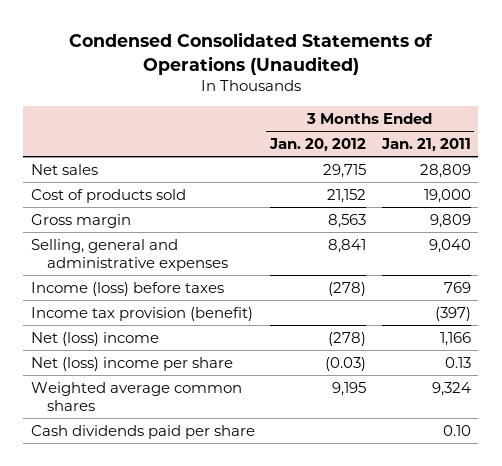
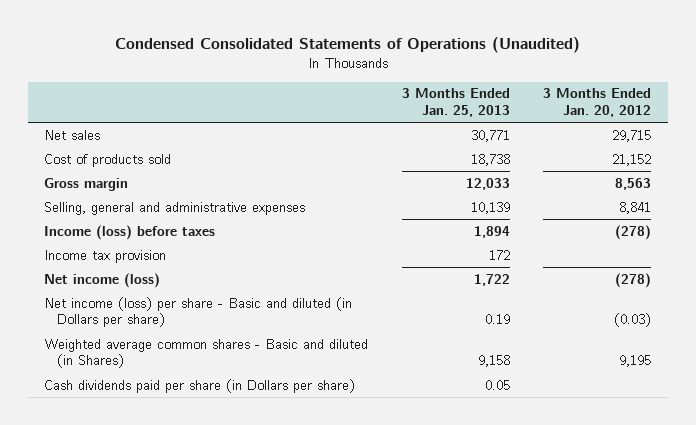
- | 3 Months Ended Jan. 20, 2012 | 3 Months Ended Jan. 21, 2011
+ | 3 Months Ended Jan. 25, 2013 | 3 Months Ended Jan. 20, 2012
- Income tax provision (benefit) | | (397)
- Net (loss) income | (278) | 1,166
- Net (loss) income per share | (0.03) | 0.13
- Weighted average common shares | 9,195 | 9,324
- Cash dividends paid per share | | 0.10
+ Income tax provision | 172 |
+ Net income (loss) | 1,722 | (278)
+ Net income (loss) per share - Basic and diluted (in Dollars per share) | 0.19 | (0.03)
+ Weighted average common shares - Basic and diluted (in Shares) | 9,158 | 9,195
+ Cash dividends paid per share (in Dollars per share) | 0.05 |

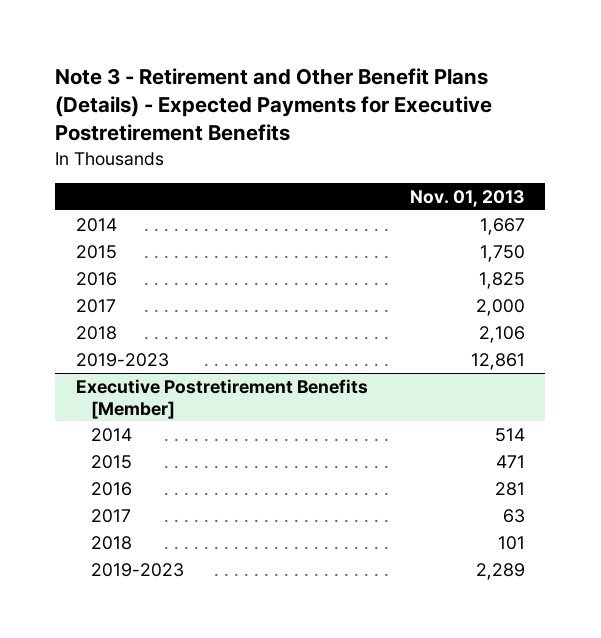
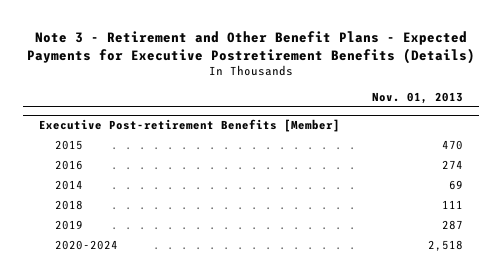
- Note 3 - Retirement and Other Benefit Plans (Details) - Expected Payments for Executive Postretirement Benefits
+ Note 3 - Retirement and Other Benefit Plans - Expected Payments for Executive Postretirement Benefits (Details)
- 2014 | 1,667
- 2015 | 1,750
- 2016 | 1,825
- 2017 | 2,000
- 2018 | 2,106
- 2019-2023 | 12,861
- Executive Postretirement Benefits [Member]
- 2014 | 514
- 2015 | 471
- 2016 | 281
- 2017 | 63
- 2018 | 101
- 2019-2023 | 2,289
+ Executive Post-retirement Benefits [Member]
+ 2015 | 470
+ 2016 | 274
+ 2014 | 69
+ 2018 | 111
+ 2019 | 287
+ 2020-2024 | 2,518

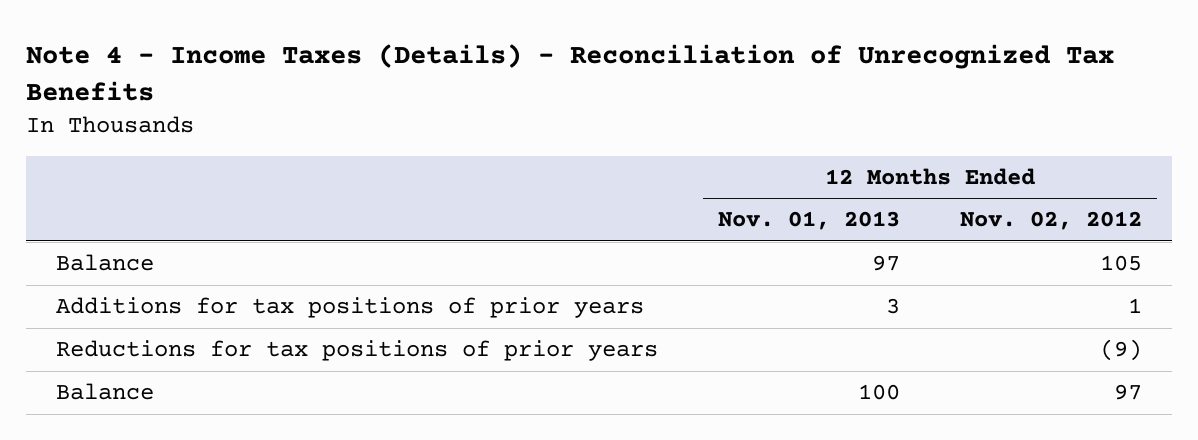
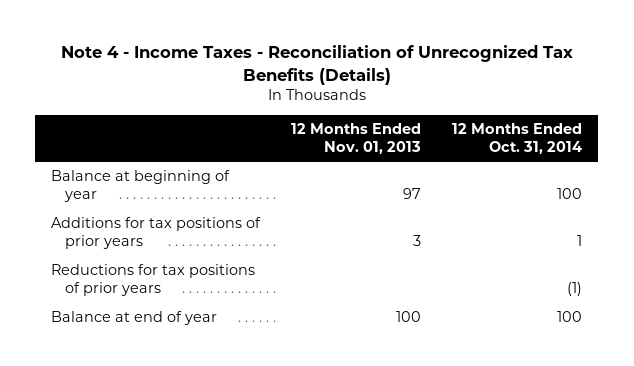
- Note 4 - Income Taxes (Details) - Reconciliation of Unrecognized Tax Benefits
+ Note 4 - Income Taxes - Reconciliation of Unrecognized Tax Benefits (Details)
- | 12 Months Ended Nov. 01, 2013 | 12 Months Ended Nov. 02, 2012
+ | 12 Months Ended Nov. 01, 2013 | 12 Months Ended Oct. 31, 2014
- Balance | 97 | 105
+ Balance at beginning of year | 97 | 100
- Balance | 100 | 97
+ Balance at end of year | 100 | 100

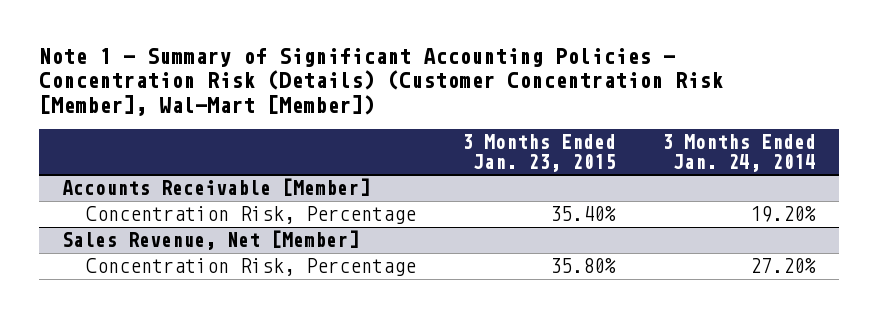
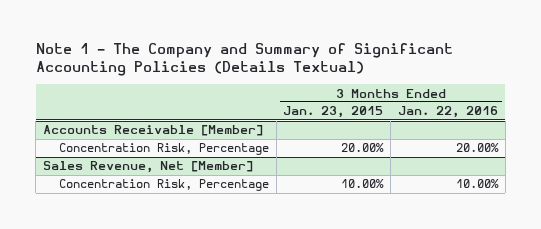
- Note 1 - Summary of Significant Accounting Policies - Concentration Risk (Details) (Customer Concentration Risk [Member], Wal-Mart [Member])
+ Note 1 - The Company and Summary of Significant Accounting Policies (Details Textual)
- | 3 Months Ended Jan. 23, 2015 | 3 Months Ended Jan. 24, 2014
+ | 3 Months Ended Jan. 23, 2015 | 3 Months Ended Jan. 22, 2016
@ Accounts Receivable [Member]
- Concentration Risk, Percentage | 35.40% | 19.20%
+ Concentration Risk, Percentage | 20.00% | 20.00%
@ Sales Revenue, Net [Member]
- Concentration Risk, Percentage | 35.80% | 27.20%
+ Concentration Risk, Percentage | 10.00% | 10.00%

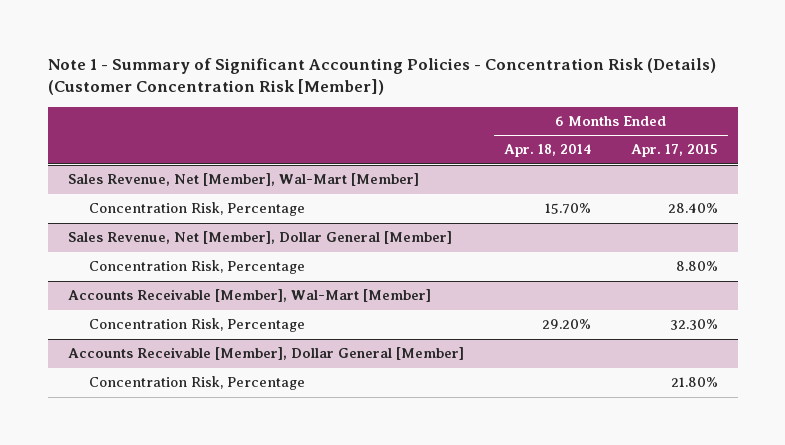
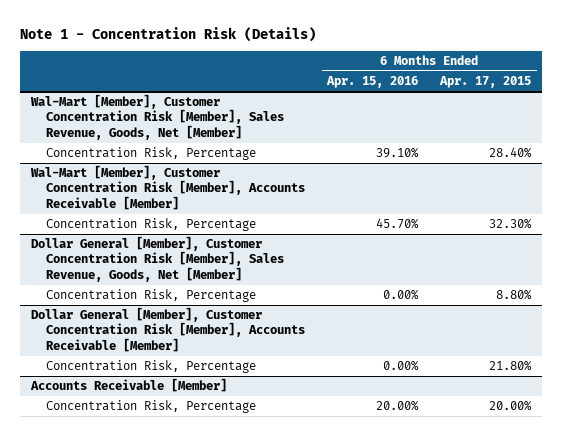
- Note 1 - Summary of Significant Accounting Policies - Concentration Risk (Details) (Customer Concentration Risk [Member])
+ Note 1 - Concentration Risk (Details)
- | 6 Months Ended Apr. 18, 2014 | 6 Months Ended Apr. 17, 2015
+ | 6 Months Ended Apr. 15, 2016 | 6 Months Ended Apr. 17, 2015
- Sales Revenue, Net [Member], Wal-Mart [Member]
+ Wal-Mart [Member], Customer Concentration Risk [Member], Sales Revenue, Goods, Net [Member]
- Sales Revenue, Net [Member], Dollar General [Member]
- Concentration Risk, Percentage | | 8.80%
- Accounts Receivable [Member], Wal-Mart [Member]
+ Wal-Mart [Member], Customer Concentration Risk [Member], Accounts Receivable [Member]
- Accounts Receivable [Member], Dollar General [Member]
+ Dollar General [Member], Customer Concentration Risk [Member], Sales Revenue, Goods, Net [Member]
+ Concentration Risk, Percentage | 0.00% | 8.80%
+ Dollar General [Member], Customer Concentration Risk [Member], Accounts Receivable [Member]
+ Accounts Receivable [Member]
+ Concentration Risk, Percentage | 20.00% | 20.00%

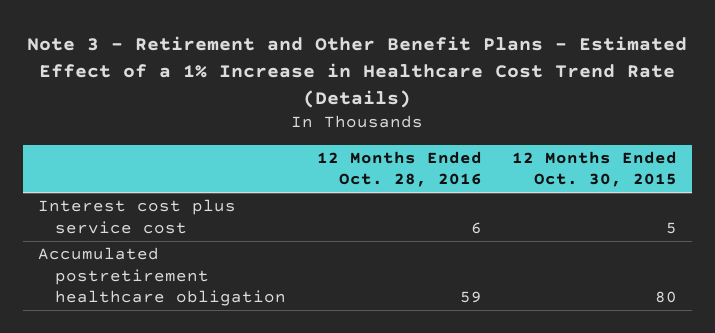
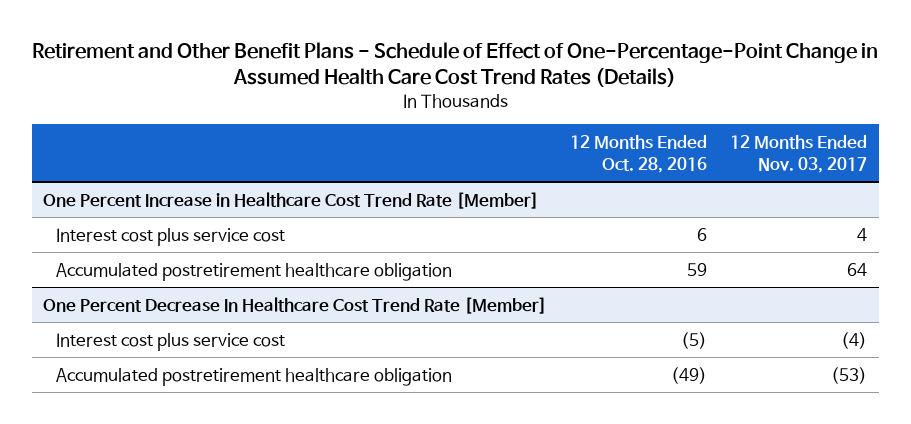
- Note 3 - Retirement and Other Benefit Plans - Estimated Effect of a 1% Increase in Healthcare Cost Trend Rate (Details)
+ Retirement and Other Benefit Plans - Schedule of Effect of One-Percentage-Point Change in Assumed Health Care Cost Trend Rates (Details)
- | 12 Months Ended Oct. 28, 2016 | 12 Months Ended Oct. 30, 2015
+ | 12 Months Ended Oct. 28, 2016 | 12 Months Ended Nov. 03, 2017
+ One Percent Increase in Healthcare Cost Trend Rate [Member]
+ One Percent Decrease In Healthcare Cost Trend Rate [Member]
+ Interest cost plus service cost | (5) | (4)
+ Accumulated postretirement healthcare obligation | (49) | (53)

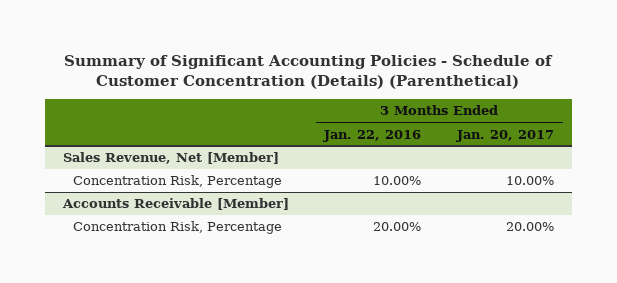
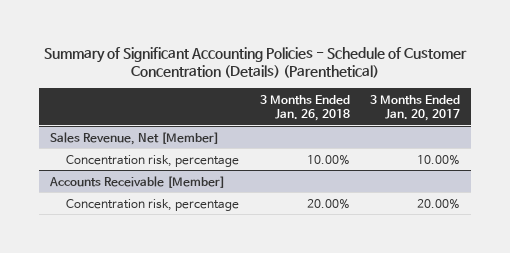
- | 3 Months Ended Jan. 22, 2016 | 3 Months Ended Jan. 20, 2017
+ | 3 Months Ended Jan. 26, 2018 | 3 Months Ended Jan. 20, 2017
@ Sales Revenue, Net [Member]
- Concentration Risk, Percentage | 10.00% | 10.00%
+ Concentration risk, percentage | 10.00% | 10.00%
@ Accounts Receivable [Member]
- Concentration Risk, Percentage | 20.00% | 20.00%
+ Concentration risk, percentage | 20.00% | 20.00%

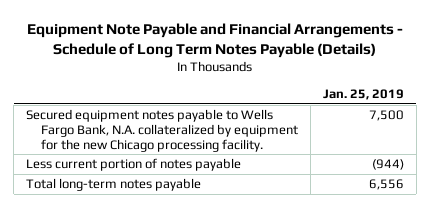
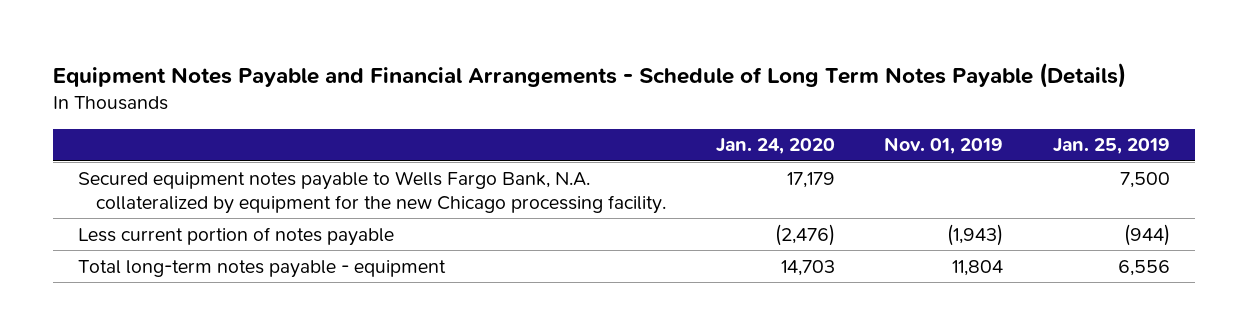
- Equipment Note Payable and Financial Arrangements - Schedule of Long Term Notes Payable (Details)
+ Equipment Notes Payable and Financial Arrangements - Schedule of Long Term Notes Payable (Details)
- | Jan. 25, 2019
+ | Jan. 24, 2020 | Nov. 01, 2019 | Jan. 25, 2019
- Total long-term notes payable | 6,556
+ Total long-term notes payable - equipment | 14,703 | 11,804 | 6,556

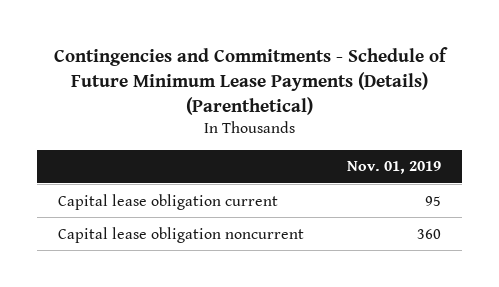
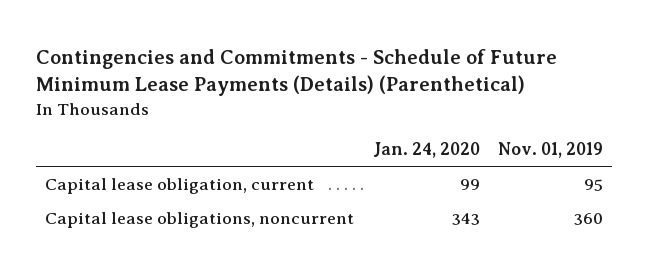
- | Nov. 01, 2019
+ | Jan. 24, 2020 | Nov. 01, 2019
- Capital lease obligation current | 95
- Capital lease obligation noncurrent | 360
+ Capital lease obligation, current | 99 | 95
+ Capital lease obligations, noncurrent | 343 | 360

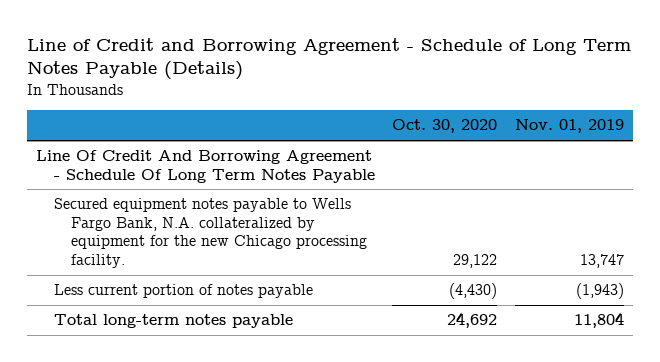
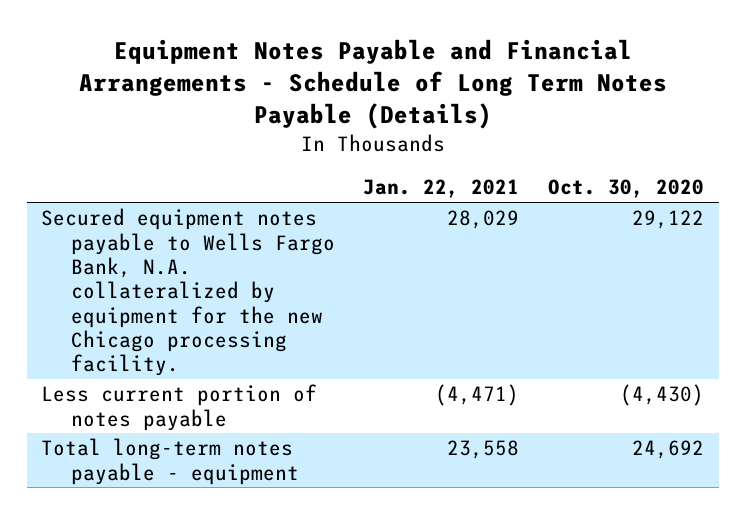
- Line of Credit and Borrowing Agreement - Schedule of Long Term Notes Payable (Details)
+ Equipment Notes Payable and Financial Arrangements - Schedule of Long Term Notes Payable (Details)
- | Oct. 30, 2020 | Nov. 01, 2019
+ | Jan. 22, 2021 | Oct. 30, 2020
- Line Of Credit And Borrowing Agreement - Schedule Of Long Term Notes Payable
- Total long-term notes payable | 24,692 | 11,804
+ Total long-term notes payable - equipment | 23,558 | 24,692

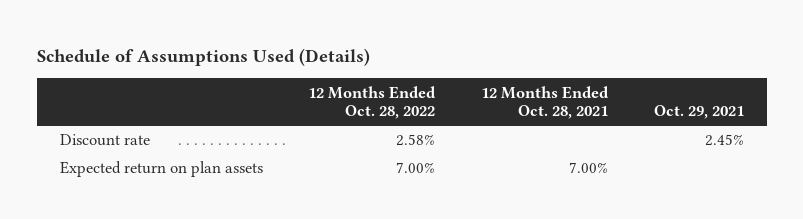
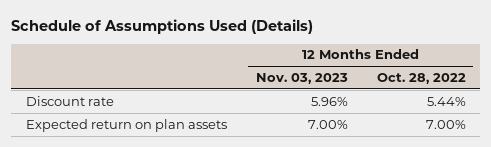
- | 12 Months Ended Oct. 28, 2022 | 12 Months Ended Oct. 28, 2021 | Oct. 29, 2021
+ | 12 Months Ended Nov. 03, 2023 | 12 Months Ended Oct. 28, 2022
- Discount rate | 2.58% | | 2.45%
+ Discount rate | 5.96% | 5.44%

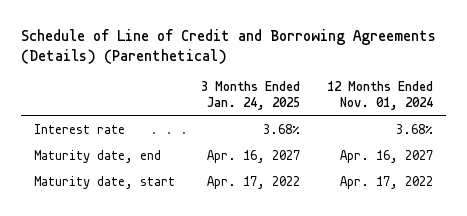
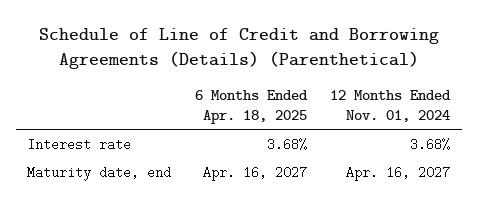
- | 3 Months Ended Jan. 24, 2025 | 12 Months Ended Nov. 01, 2024
+ | 6 Months Ended Apr. 18, 2025 | 12 Months Ended Nov. 01, 2024
- Maturity date, start | Apr. 17, 2022 | Apr. 17, 2022

